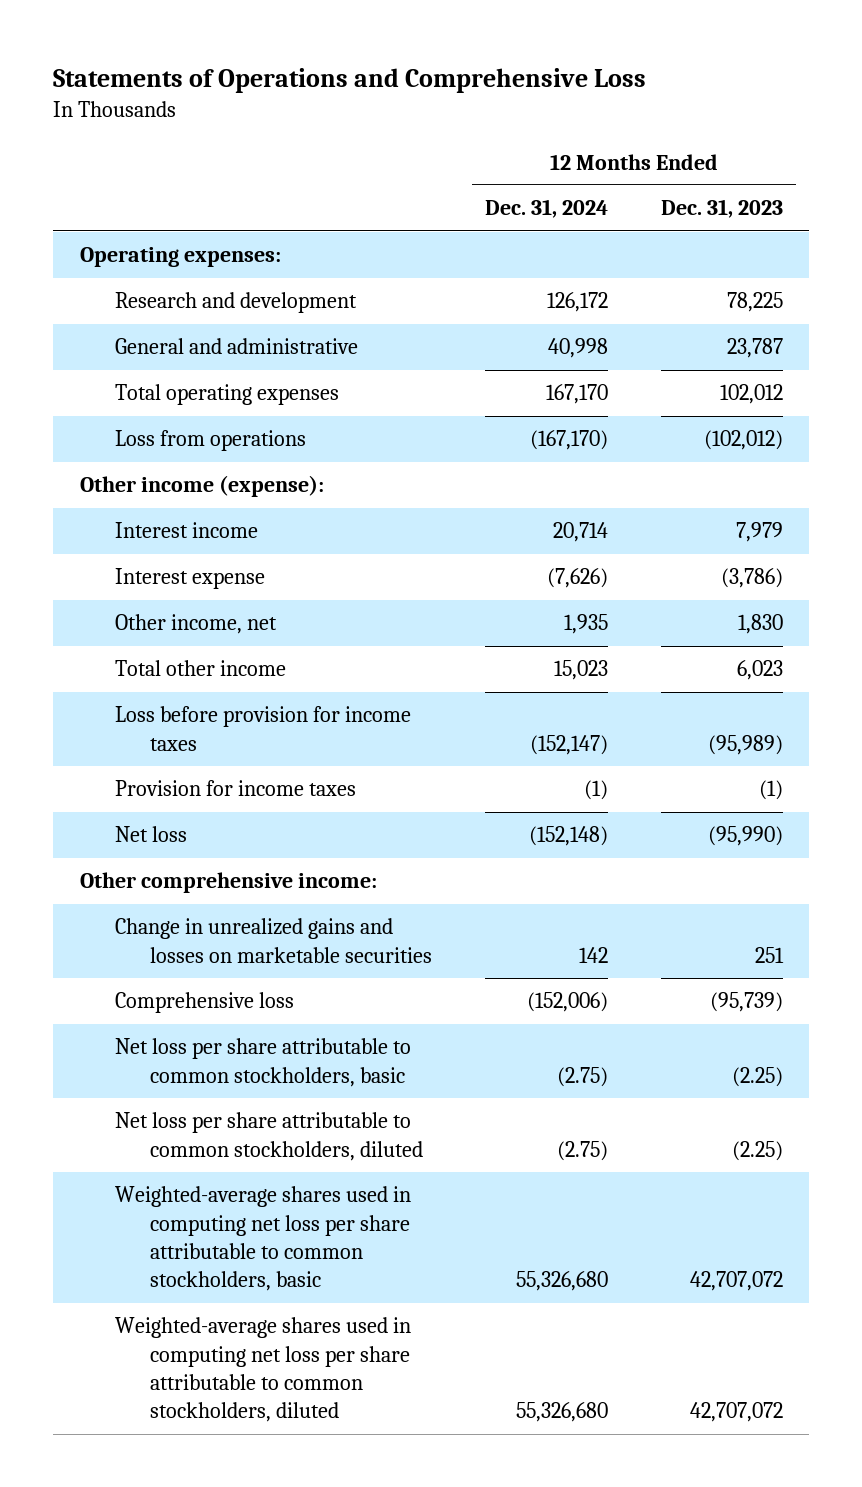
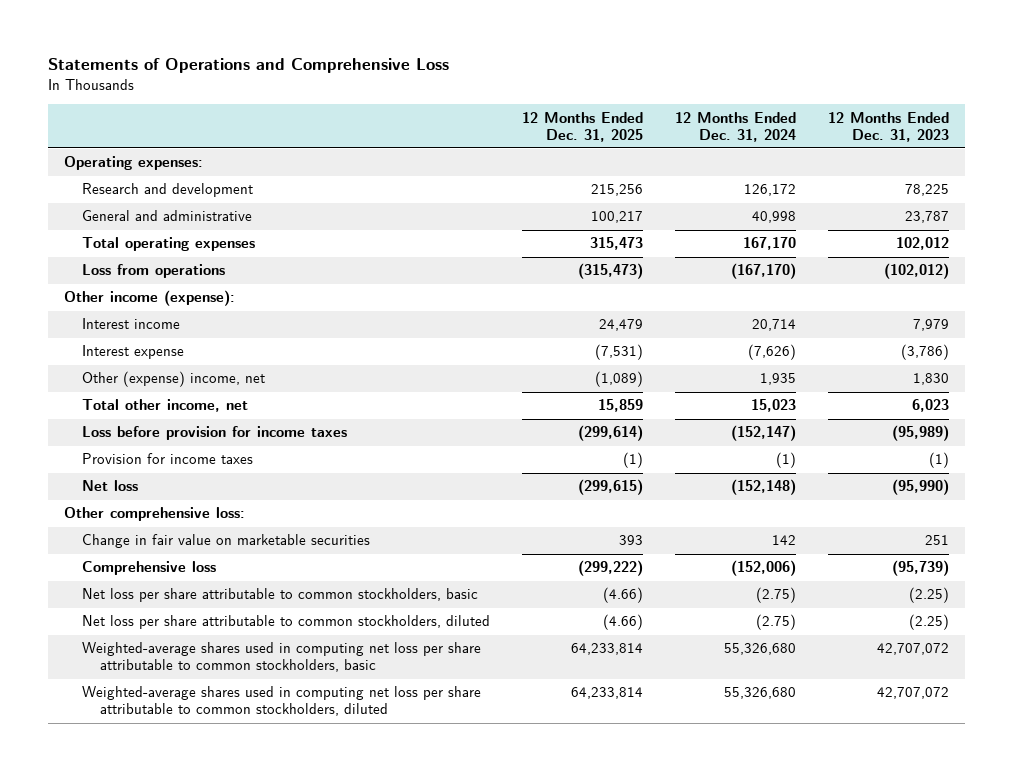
- | 12 Months Ended Dec. 31, 2024 | 12 Months Ended Dec. 31, 2023
+ | 12 Months Ended Dec. 31, 2025 | 12 Months Ended Dec. 31, 2024 | 12 Months Ended Dec. 31, 2023
- Other income, net | 1,935 | 1,830
- Total other income | 15,023 | 6,023
+ Other (expense) income, net | (1,089) | 1,935 | 1,830
+ Total other income, net | 15,859 | 15,023 | 6,023
- Other comprehensive income:
- Change in unrealized gains and losses on marketable securities | 142 | 251
+ Other comprehensive loss:
+ Change in fair value on marketable securities | 393 | 142 | 251

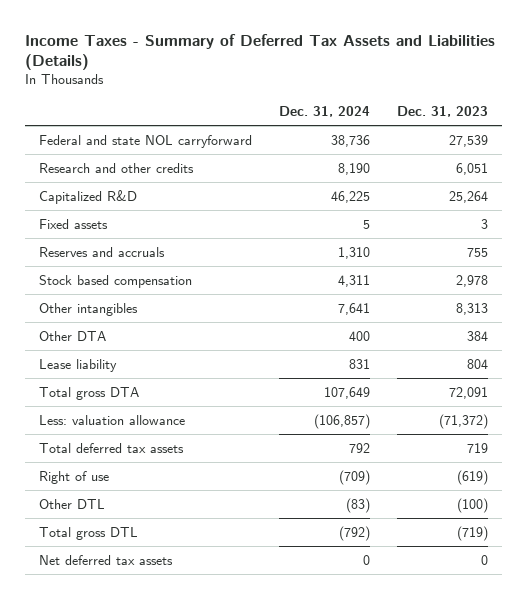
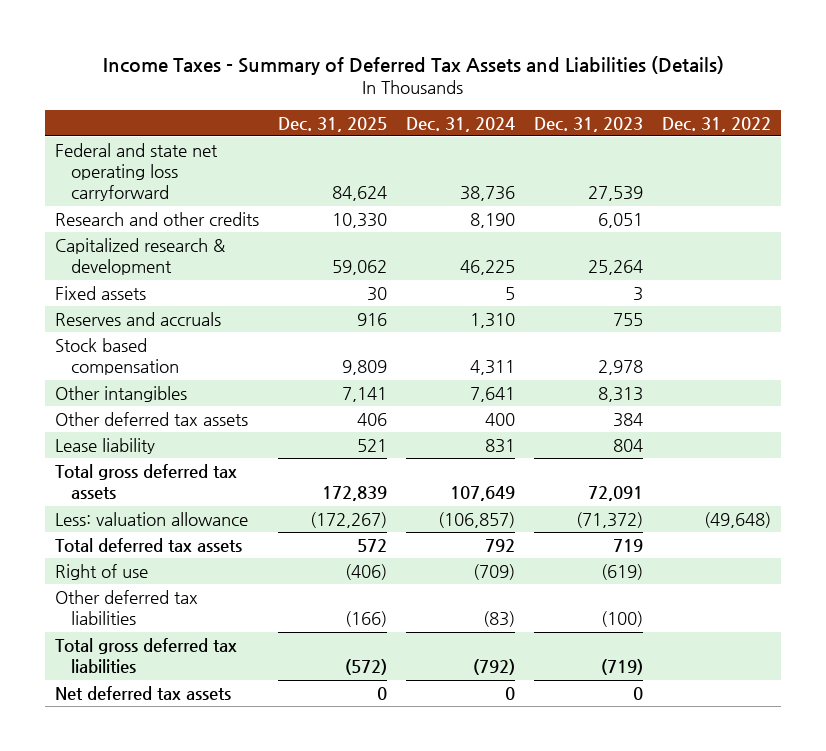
- | Dec. 31, 2024 | Dec. 31, 2023
+ | Dec. 31, 2025 | Dec. 31, 2024 | Dec. 31, 2023 | Dec. 31, 2022
- Federal and state NOL carryforward | 38,736 | 27,539
+ Federal and state net operating loss carryforward | 84,624 | 38,736 | 27,539 |
- Capitalized R&D | 46,225 | 25,264
+ Capitalized research & development | 59,062 | 46,225 | 25,264 |
- Other DTA | 400 | 384
+ Other deferred tax assets | 406 | 400 | 384 |
- Total gross DTA | 107,649 | 72,091
+ Total gross deferred tax assets | 172,839 | 107,649 | 72,091 |
- Other DTL | (83) | (100)
- Total gross DTL | (792) | (719)
+ Other deferred tax liabilities | (166) | (83) | (100) |
+ Total gross deferred tax liabilities | (572) | (792) | (719) |

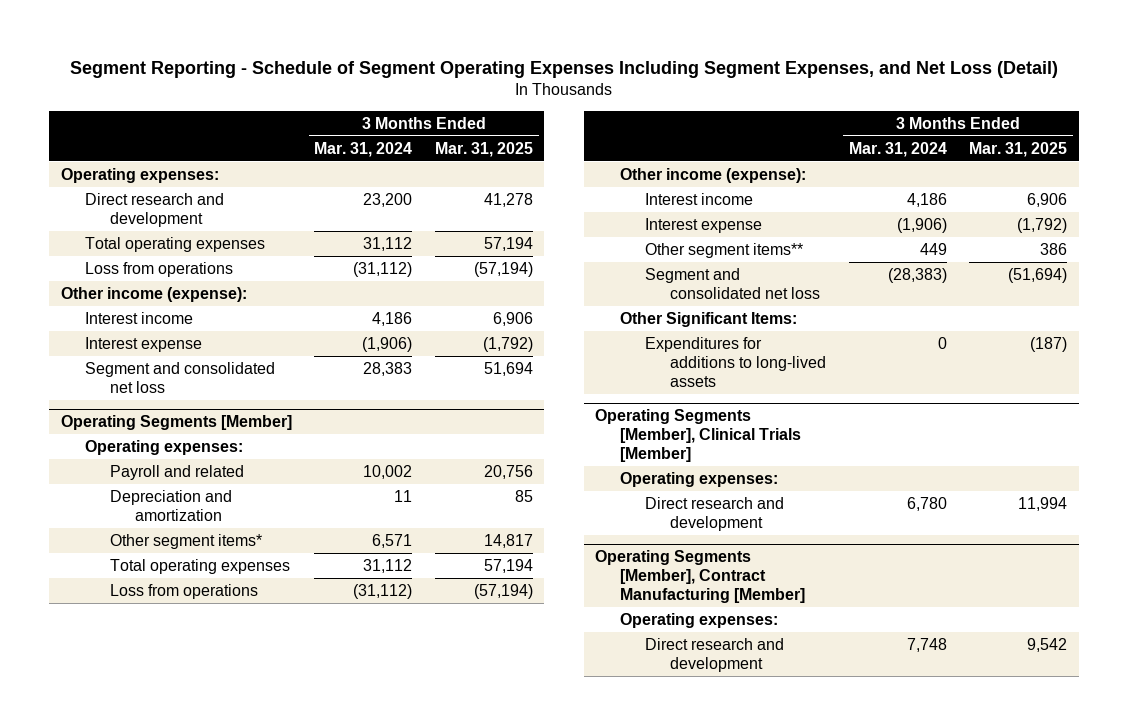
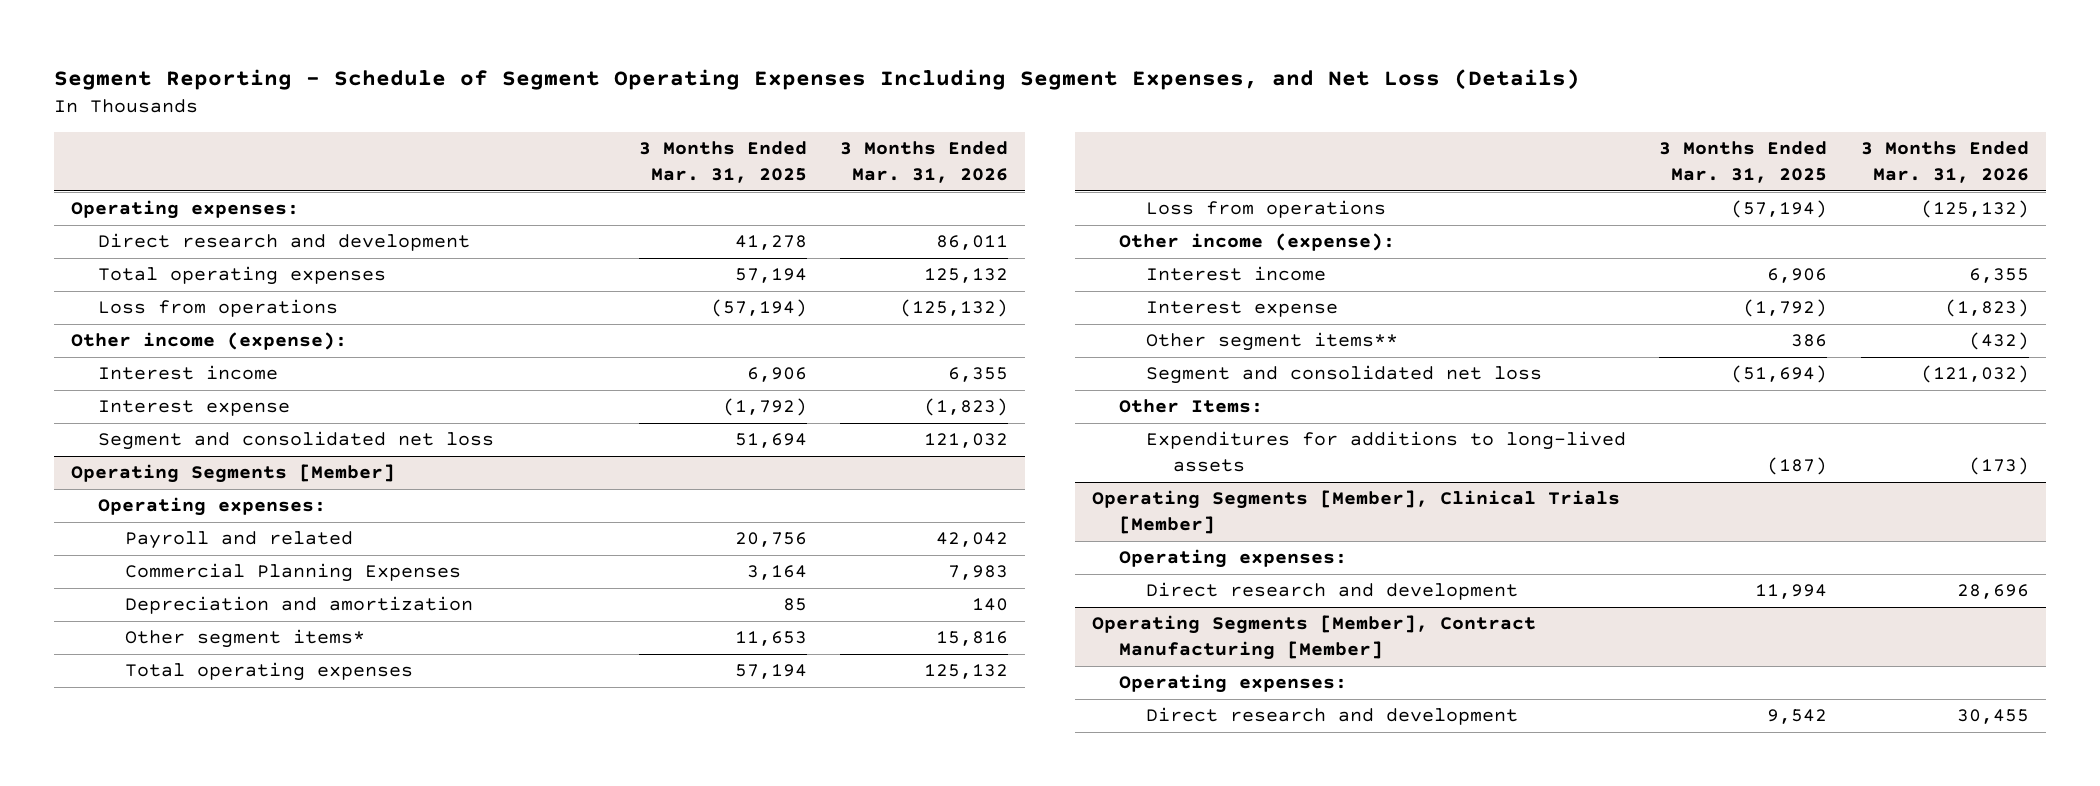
- Segment Reporting - Schedule of Segment Operating Expenses Including Segment Expenses, and Net Loss (Detail)
+ Segment Reporting - Schedule of Segment Operating Expenses Including Segment Expenses, and Net Loss (Details)
- | 3 Months Ended Mar. 31, 2024 | 3 Months Ended Mar. 31, 2025
+ | 3 Months Ended Mar. 31, 2025 | 3 Months Ended Mar. 31, 2026
@ Operating Segments [Member]
+ Commercial Planning Expenses | 3,164 | 7,983
- Other segment items* | 6,571 | 14,817
+ Other segment items* | 11,653 | 15,816
- Other Significant Items:
+ Other Items:

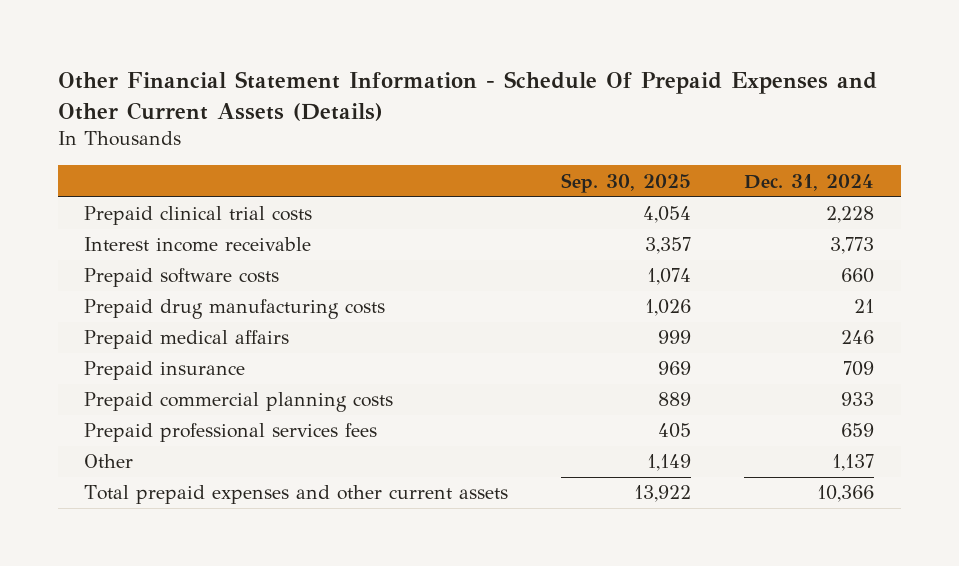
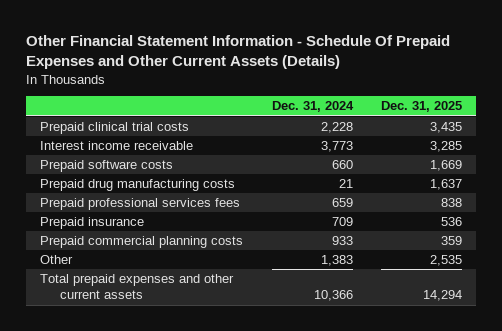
- | Sep. 30, 2025 | Dec. 31, 2024
+ | Dec. 31, 2024 | Dec. 31, 2025
- Prepaid medical affairs | 999 | 246
moved up: Prepaid professional services fees | 659 | 838
- Other | 1,149 | 1,137
+ Other | 1,383 | 2,535

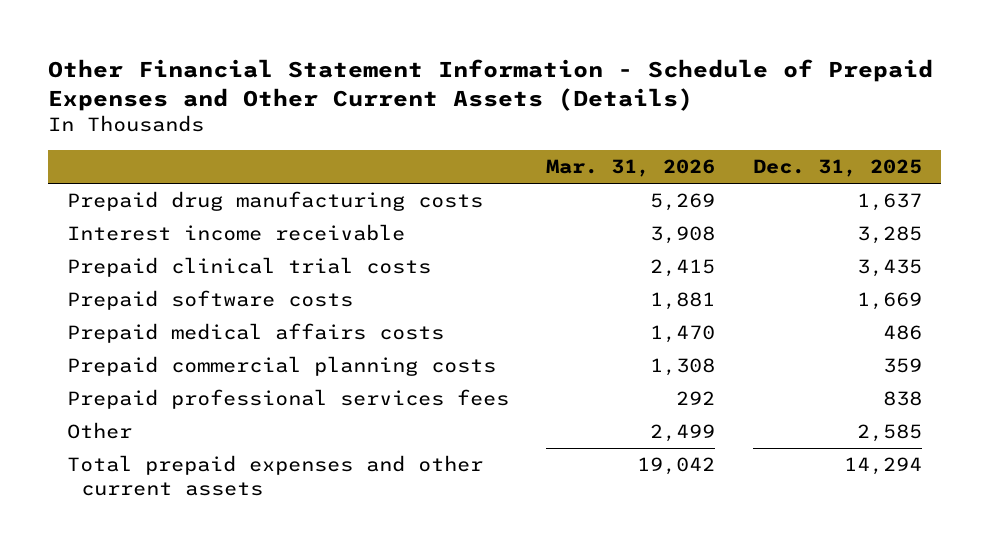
- Other Financial Statement Information - Schedule Of Prepaid Expenses and Other Current Assets (Details)
+ Other Financial Statement Information - Schedule of Prepaid Expenses and Other Current Assets (Details)
- | Dec. 31, 2024 | Dec. 31, 2025
+ | Mar. 31, 2026 | Dec. 31, 2025
moved up: Prepaid drug manufacturing costs | 5,269 | 1,637
moved down: Prepaid clinical trial costs | 2,415 | 3,435
- Prepaid insurance | 709 | 536
+ Prepaid medical affairs costs | 1,470 | 486
- Other | 1,383 | 2,535
moved down: Prepaid professional services fees | 292 | 838
+ Other | 2,499 | 2,585

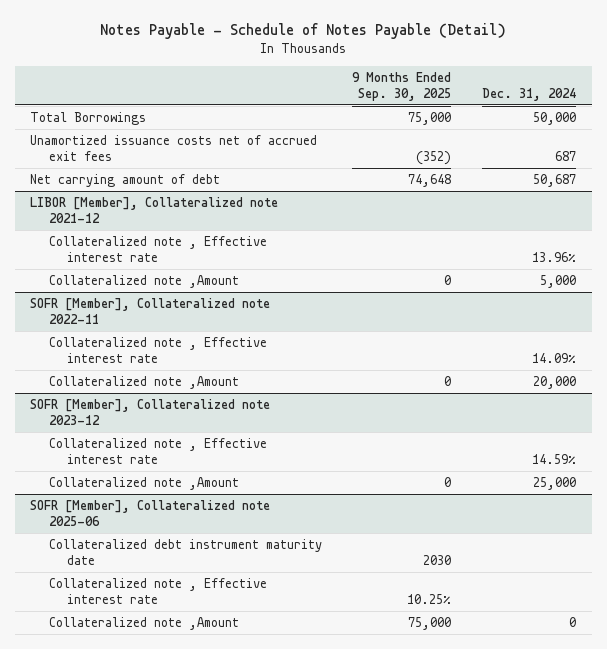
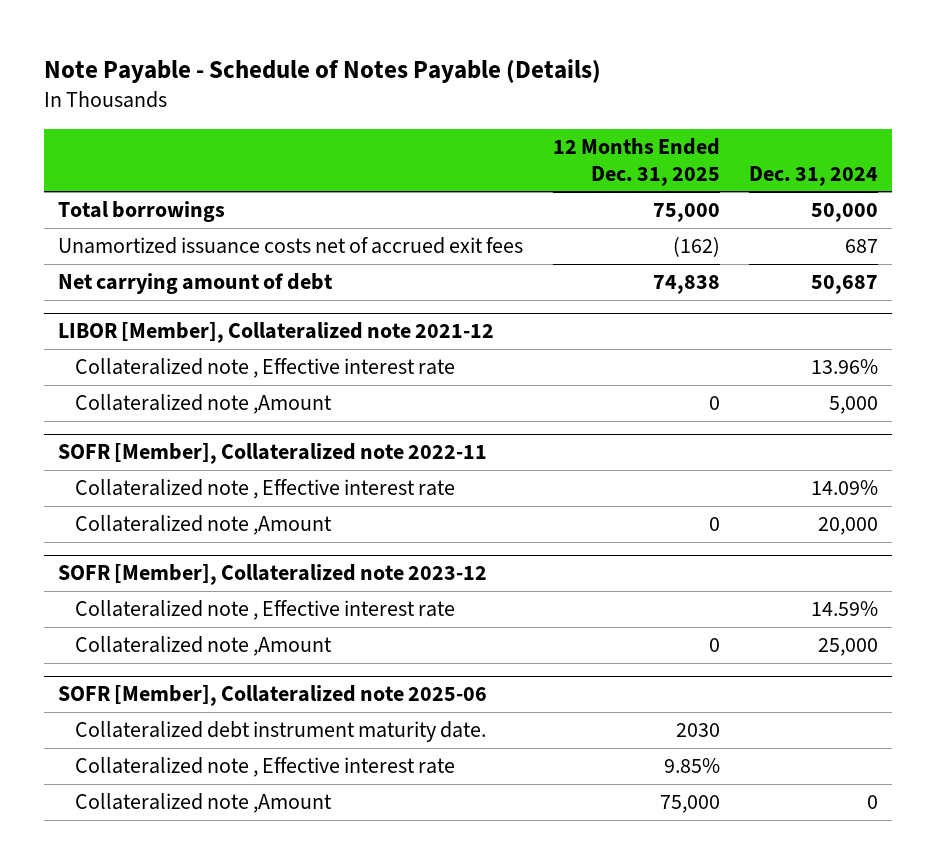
- Notes Payable - Schedule of Notes Payable (Detail)
+ Note Payable - Schedule of Notes Payable (Details)
- | 9 Months Ended Sep. 30, 2025 | Dec. 31, 2024
+ | 12 Months Ended Dec. 31, 2025 | Dec. 31, 2024
- Total Borrowings | 75,000 | 50,000
+ Total borrowings | 75,000 | 50,000
@ SOFR [Member], Collateralized note 2025-06
- Collateralized debt instrument maturity date | 2030 |
+ Collateralized debt instrument maturity date. | 2030 |

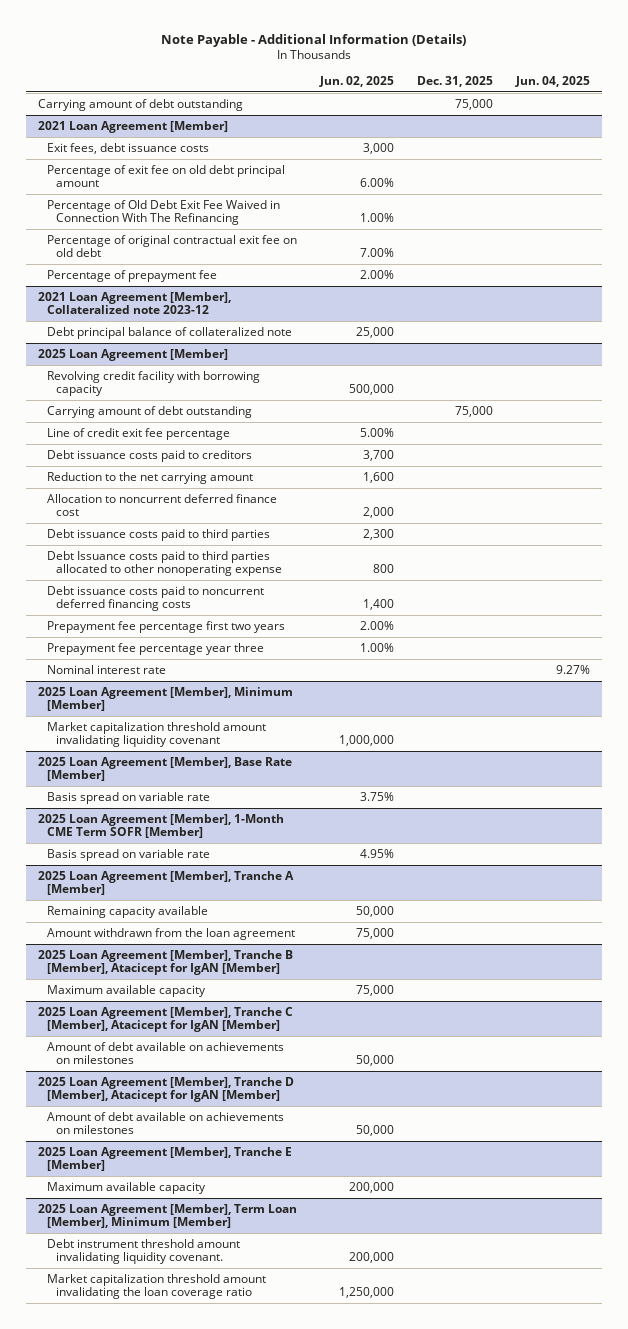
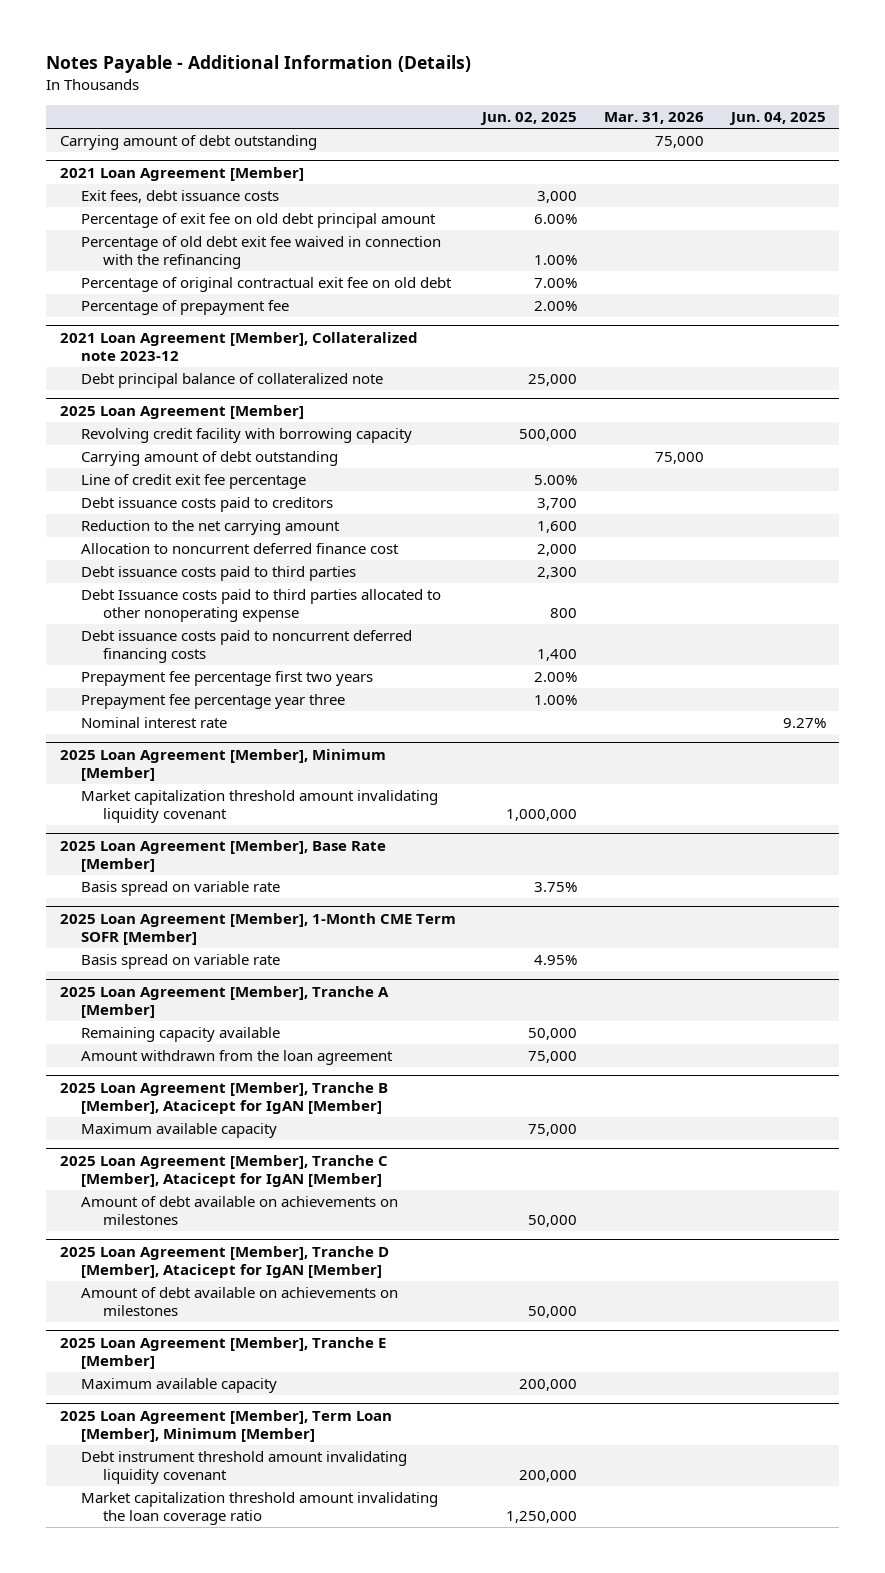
- Note Payable - Additional Information (Details)
+ Notes Payable - Additional Information (Details)
- | Jun. 02, 2025 | Dec. 31, 2025 | Jun. 04, 2025
+ | Jun. 02, 2025 | Mar. 31, 2026 | Jun. 04, 2025
@ 2021 Loan Agreement [Member]
- Percentage of Old Debt Exit Fee Waived in Connection With The Refinancing | 1.00% | |
+ Percentage of old debt exit fee waived in connection with the refinancing | 1.00% | |
@ 2025 Loan Agreement [Member], Term Loan [Member], Minimum [Member]
- Debt instrument threshold amount invalidating liquidity covenant. | 200,000 | |
+ Debt instrument threshold amount invalidating liquidity covenant | 200,000 | |

